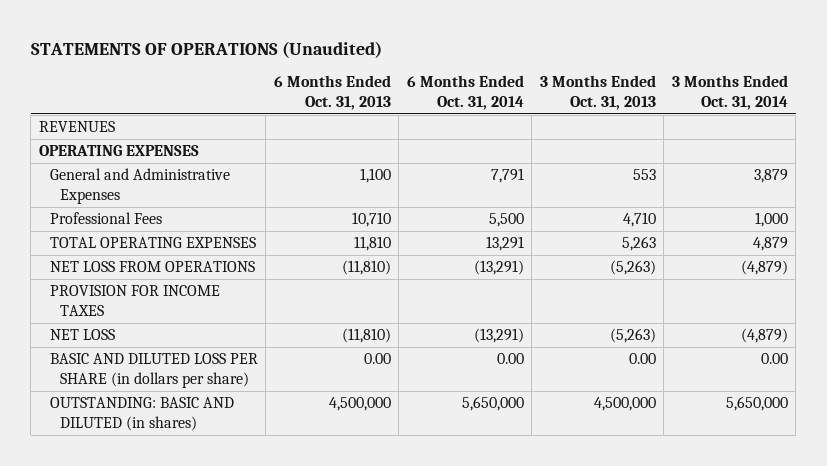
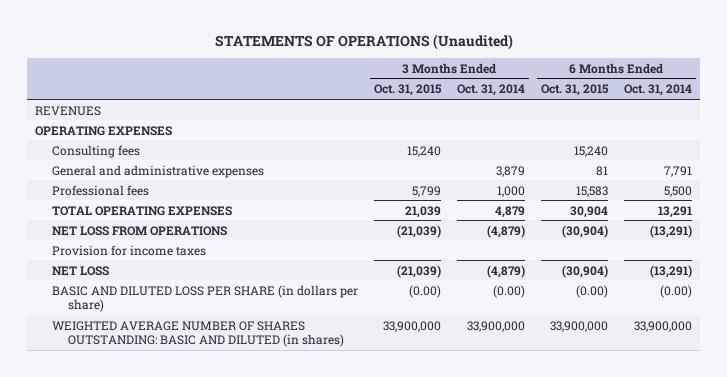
- | 6 Months Ended Oct. 31, 2013 | 6 Months Ended Oct. 31, 2014 | 3 Months Ended Oct. 31, 2013 | 3 Months Ended Oct. 31, 2014
+ | 3 Months Ended Oct. 31, 2015 | 3 Months Ended Oct. 31, 2014 | 6 Months Ended Oct. 31, 2015 | 6 Months Ended Oct. 31, 2014
- General and Administrative Expenses | 1,100 | 7,791 | 553 | 3,879
- Professional Fees | 10,710 | 5,500 | 4,710 | 1,000
+ Consulting fees | 15,240 | | 15,240 |
+ General and administrative expenses | | 3,879 | 81 | 7,791
+ Professional fees | 5,799 | 1,000 | 15,583 | 5,500
- PROVISION FOR INCOME TAXES
+ Provision for income taxes
- BASIC AND DILUTED LOSS PER SHARE (in dollars per share) | 0.00 | 0.00 | 0.00 | 0.00
- OUTSTANDING: BASIC AND DILUTED (in shares) | 4,500,000 | 5,650,000 | 4,500,000 | 5,650,000
+ BASIC AND DILUTED LOSS PER SHARE (in dollars per share) | (0.00) | (0.00) | (0.00) | (0.00)
+ WEIGHTED AVERAGE NUMBER OF SHARES OUTSTANDING: BASIC AND DILUTED (in shares) | 33,900,000 | 33,900,000 | 33,900,000 | 33,900,000

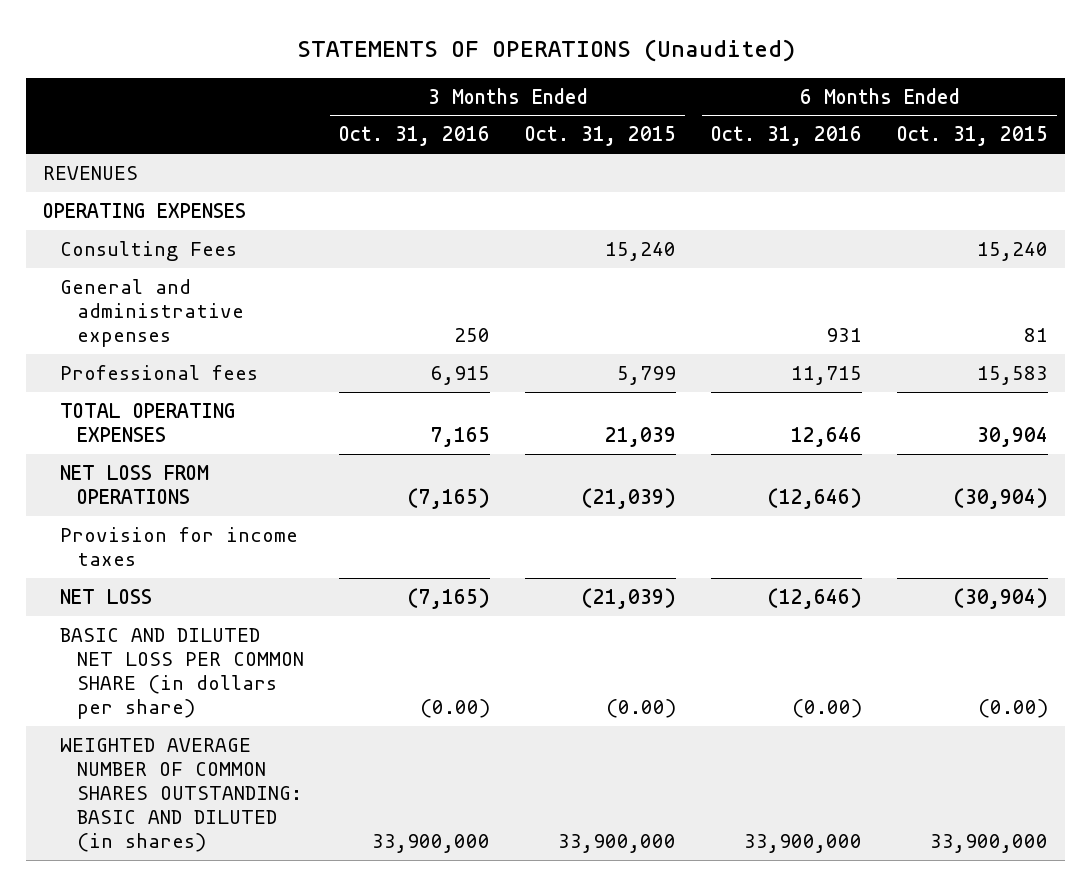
- | 3 Months Ended Oct. 31, 2015 | 3 Months Ended Oct. 31, 2014 | 6 Months Ended Oct. 31, 2015 | 6 Months Ended Oct. 31, 2014
+ | 3 Months Ended Oct. 31, 2016 | 3 Months Ended Oct. 31, 2015 | 6 Months Ended Oct. 31, 2016 | 6 Months Ended Oct. 31, 2015
- Consulting fees | 15,240 | | 15,240 |
+ Consulting Fees | | 15,240 | | 15,240
- BASIC AND DILUTED LOSS PER SHARE (in dollars per share) | (0.00) | (0.00) | (0.00) | (0.00)
- WEIGHTED AVERAGE NUMBER OF SHARES OUTSTANDING: BASIC AND DILUTED (in shares) | 33,900,000 | 33,900,000 | 33,900,000 | 33,900,000
+ BASIC AND DILUTED NET LOSS PER COMMON SHARE (in dollars per share) | (0.00) | (0.00) | (0.00) | (0.00)
+ WEIGHTED AVERAGE NUMBER OF COMMON SHARES OUTSTANDING: BASIC AND DILUTED (in shares) | 33,900,000 | 33,900,000 | 33,900,000 | 33,900,000

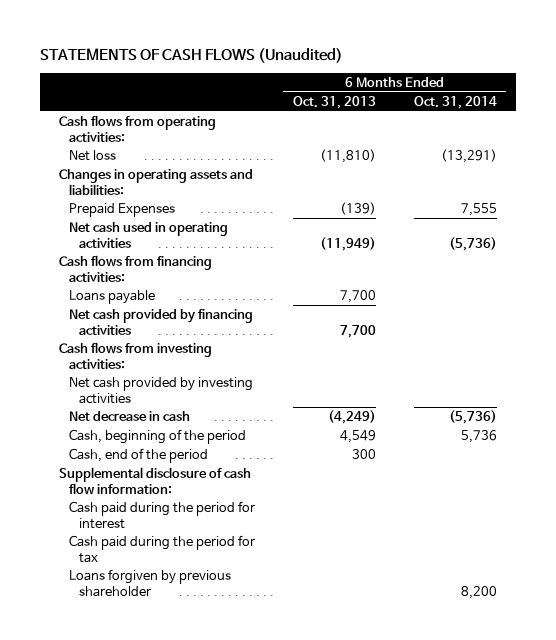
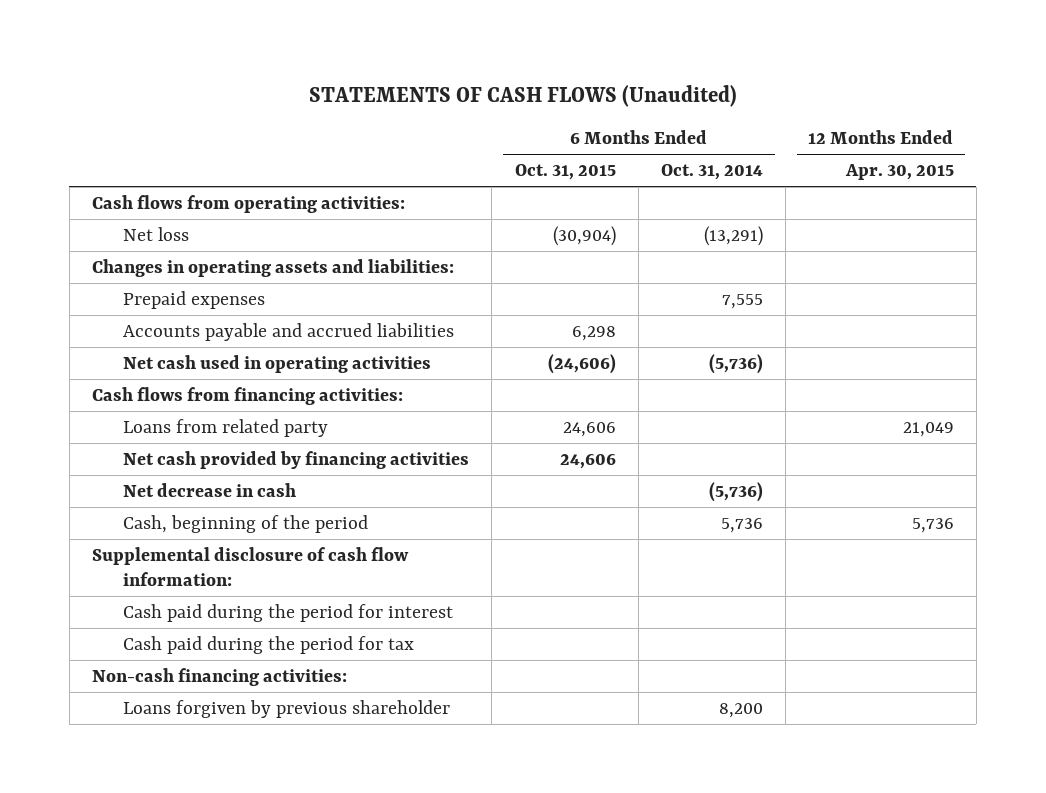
- | 6 Months Ended Oct. 31, 2013 | 6 Months Ended Oct. 31, 2014
+ | 6 Months Ended Oct. 31, 2015 | 6 Months Ended Oct. 31, 2014 | 12 Months Ended Apr. 30, 2015
- Prepaid Expenses | (139) | 7,555
+ Prepaid expenses | | 7,555 |
+ Accounts payable and accrued liabilities | 6,298 | |
- Loans payable | 7,700 |
+ Loans from related party | 24,606 | | 21,049
- Cash flows from investing activities:
- Net cash provided by investing activities
- Cash, end of the period | 300 |
+ Non-cash financing activities:

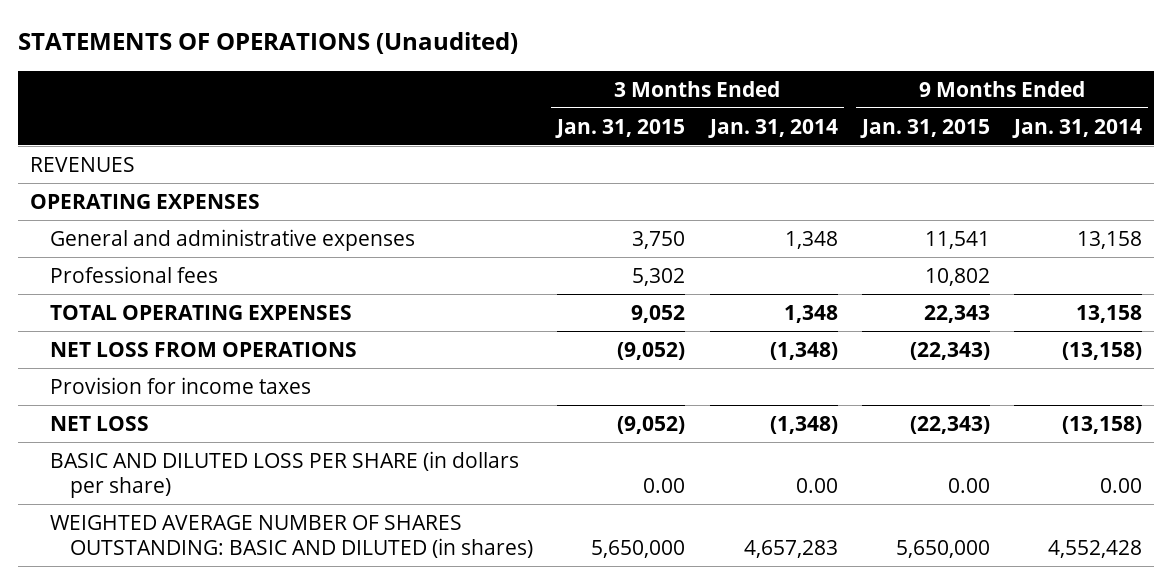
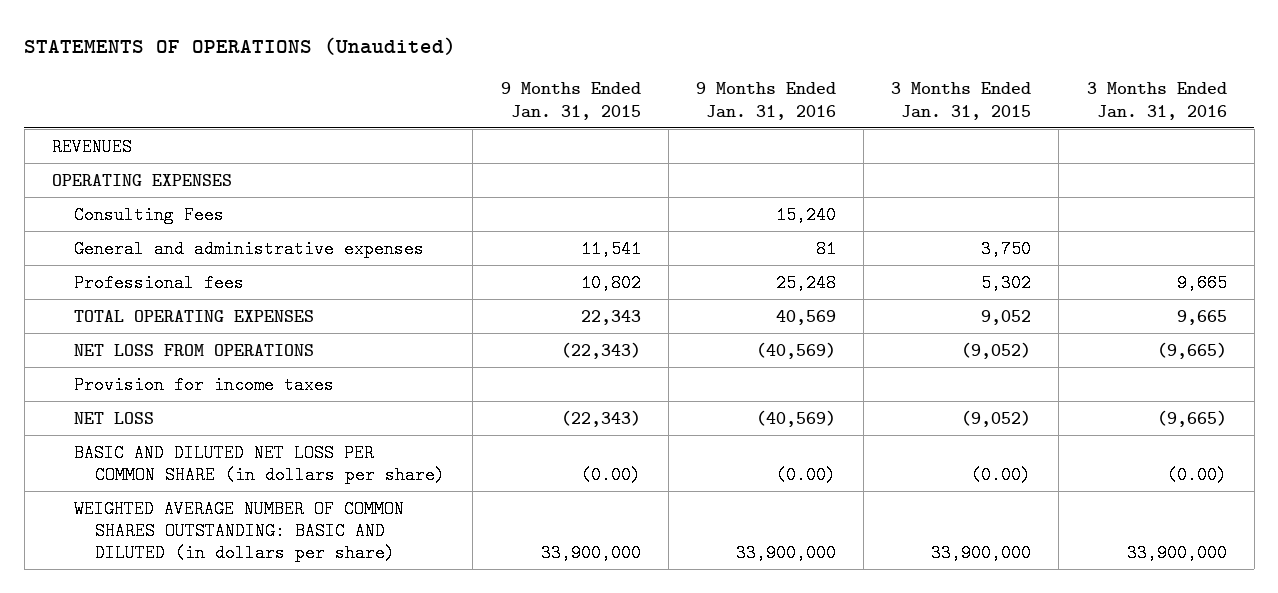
- | 3 Months Ended Jan. 31, 2015 | 3 Months Ended Jan. 31, 2014 | 9 Months Ended Jan. 31, 2015 | 9 Months Ended Jan. 31, 2014
+ | 9 Months Ended Jan. 31, 2015 | 9 Months Ended Jan. 31, 2016 | 3 Months Ended Jan. 31, 2015 | 3 Months Ended Jan. 31, 2016
+ Consulting Fees | | 15,240 | |
- BASIC AND DILUTED LOSS PER SHARE (in dollars per share) | 0.00 | 0.00 | 0.00 | 0.00
- WEIGHTED AVERAGE NUMBER OF SHARES OUTSTANDING: BASIC AND DILUTED (in shares) | 5,650,000 | 4,657,283 | 5,650,000 | 4,552,428
+ BASIC AND DILUTED NET LOSS PER COMMON SHARE (in dollars per share) | (0.00) | (0.00) | (0.00) | (0.00)
+ WEIGHTED AVERAGE NUMBER OF COMMON SHARES OUTSTANDING: BASIC AND DILUTED (in dollars per share) | 33,900,000 | 33,900,000 | 33,900,000 | 33,900,000

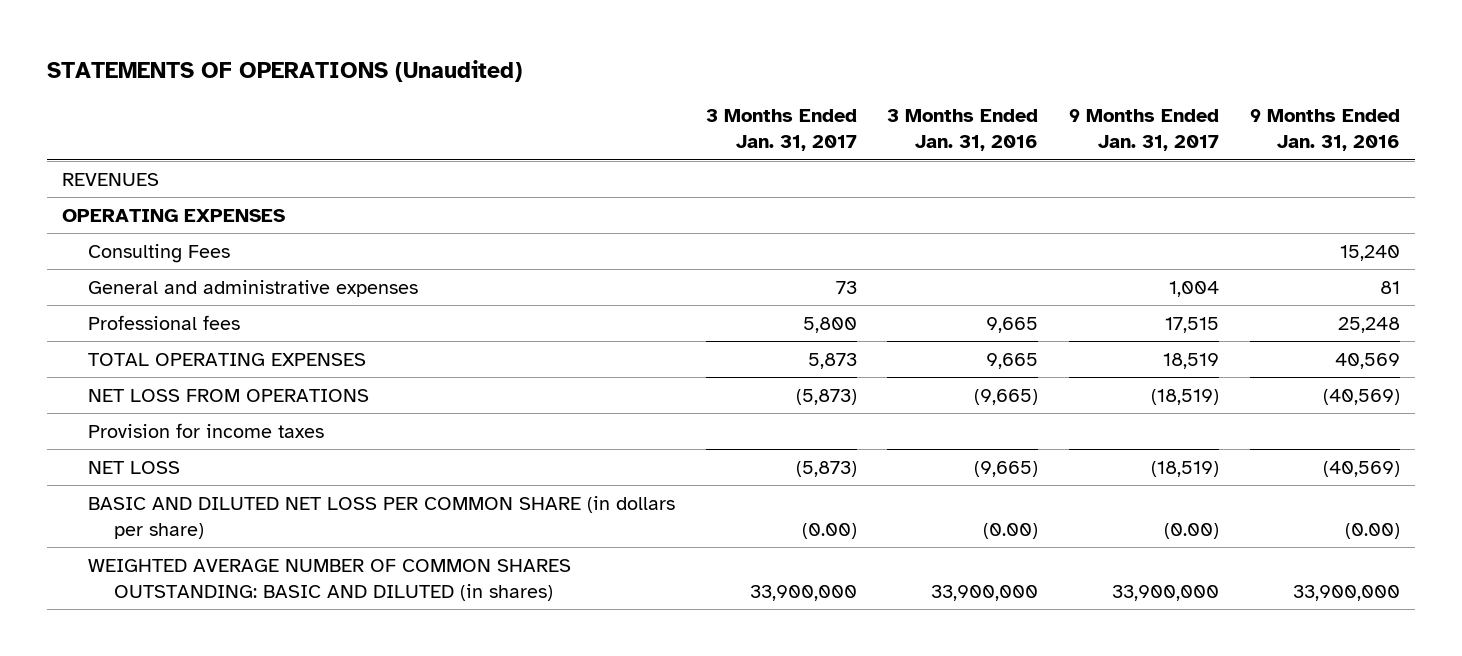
- | 9 Months Ended Jan. 31, 2015 | 9 Months Ended Jan. 31, 2016 | 3 Months Ended Jan. 31, 2015 | 3 Months Ended Jan. 31, 2016
+ | 3 Months Ended Jan. 31, 2017 | 3 Months Ended Jan. 31, 2016 | 9 Months Ended Jan. 31, 2017 | 9 Months Ended Jan. 31, 2016
- WEIGHTED AVERAGE NUMBER OF COMMON SHARES OUTSTANDING: BASIC AND DILUTED (in dollars per share) | 33,900,000 | 33,900,000 | 33,900,000 | 33,900,000
+ WEIGHTED AVERAGE NUMBER OF COMMON SHARES OUTSTANDING: BASIC AND DILUTED (in shares) | 33,900,000 | 33,900,000 | 33,900,000 | 33,900,000

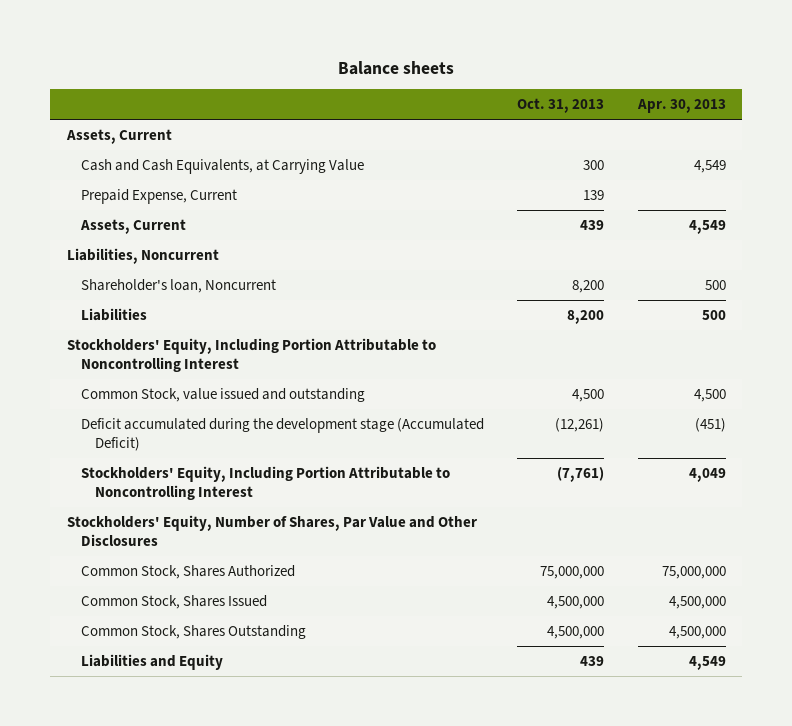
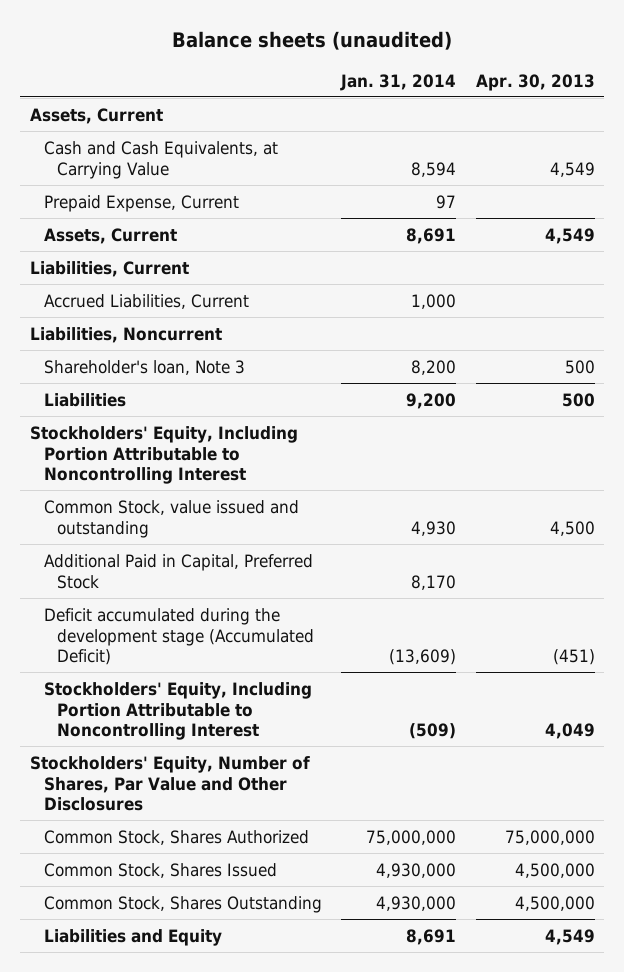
- Balance sheets
+ Balance sheets (unaudited)
- | Oct. 31, 2013 | Apr. 30, 2013
+ | Jan. 31, 2014 | Apr. 30, 2013
+ Liabilities, Current
+ Accrued Liabilities, Current | 1,000 |
- Shareholder's loan, Noncurrent | 8,200 | 500
+ Shareholder's loan, Note 3 | 8,200 | 500
+ Additional Paid in Capital, Preferred Stock | 8,170 |

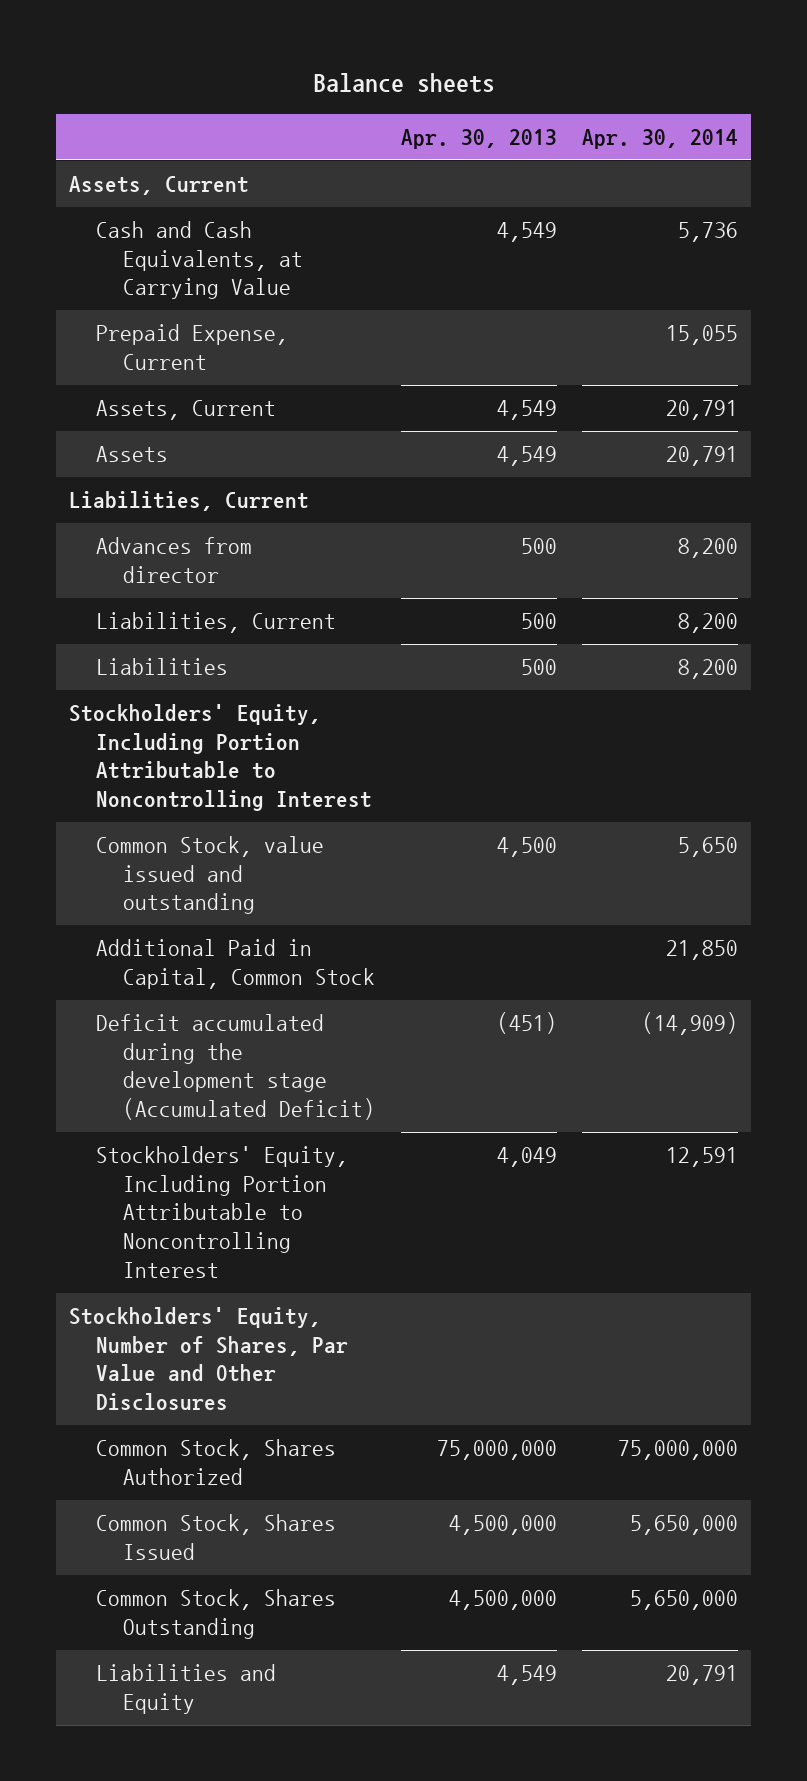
- Balance sheets (unaudited)
+ Balance sheets
- | Jan. 31, 2014 | Apr. 30, 2013
+ | Apr. 30, 2013 | Apr. 30, 2014
+ Assets | 4,549 | 20,791
- Accrued Liabilities, Current | 1,000 |
- Liabilities, Noncurrent
- Shareholder's loan, Note 3 | 8,200 | 500
+ Advances from director | 500 | 8,200
+ Liabilities, Current | 500 | 8,200
- Additional Paid in Capital, Preferred Stock | 8,170 |
+ Additional Paid in Capital, Common Stock | | 21,850

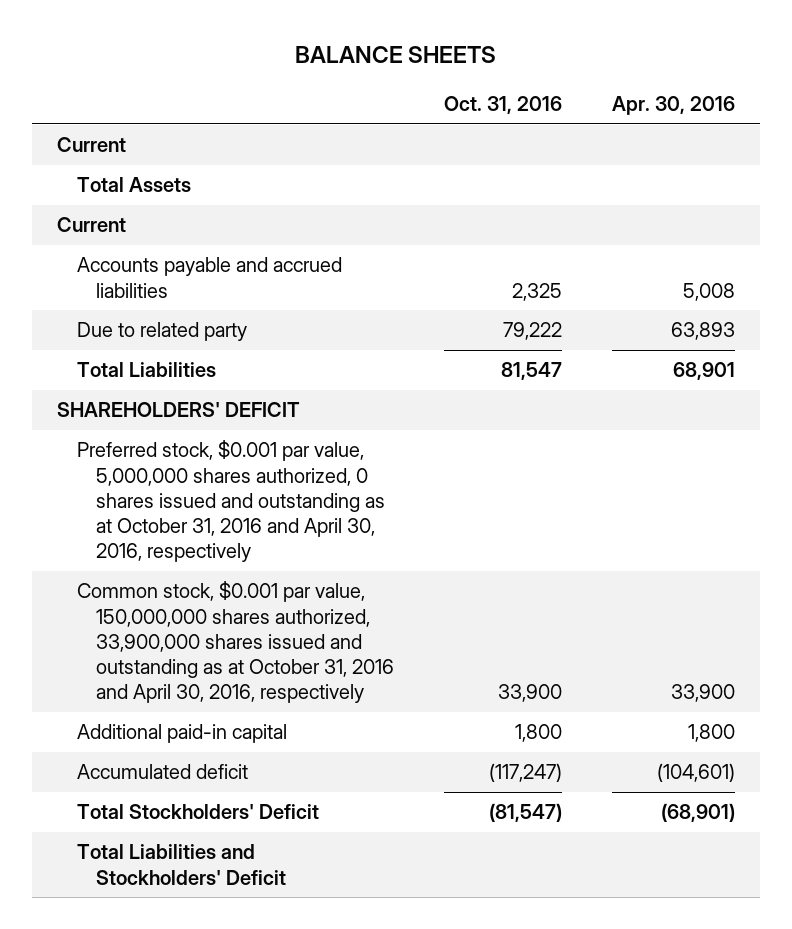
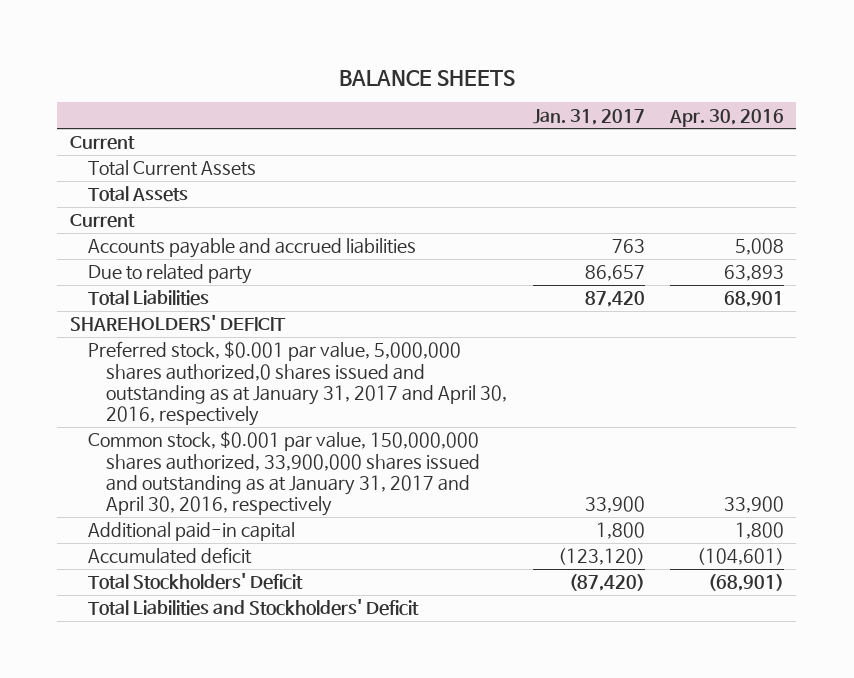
- | Oct. 31, 2016 | Apr. 30, 2016
+ | Jan. 31, 2017 | Apr. 30, 2016
+ Total Current Assets
- Preferred stock, $0.001 par value, 5,000,000 shares authorized, 0 shares issued and outstanding as at October 31, 2016 and April 30, 2016, respectively
- Common stock, $0.001 par value, 150,000,000 shares authorized, 33,900,000 shares issued and outstanding as at October 31, 2016 and April 30, 2016, respectively | 33,900 | 33,900
+ Preferred stock, $0.001 par value, 5,000,000 shares authorized,0 shares issued and outstanding as at January 31, 2017 and April 30, 2016, respectively
+ Common stock, $0.001 par value, 150,000,000 shares authorized, 33,900,000 shares issued and outstanding as at January 31, 2017 and April 30, 2016, respectively | 33,900 | 33,900

